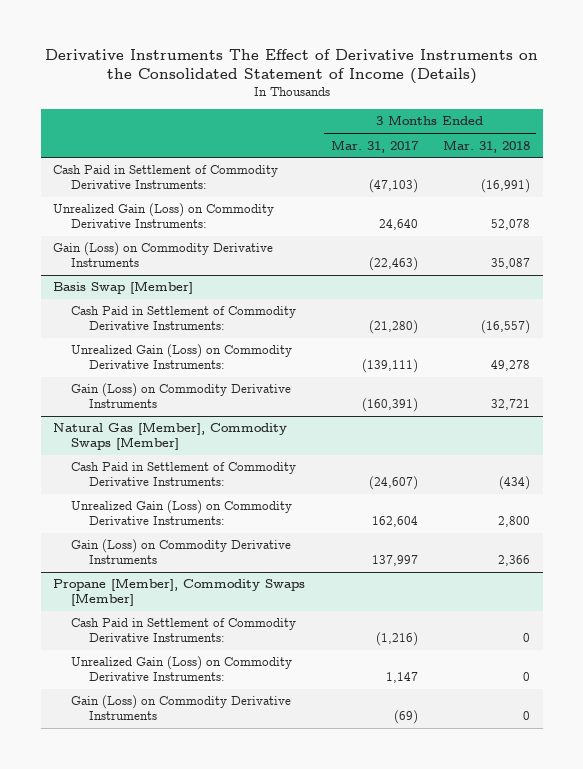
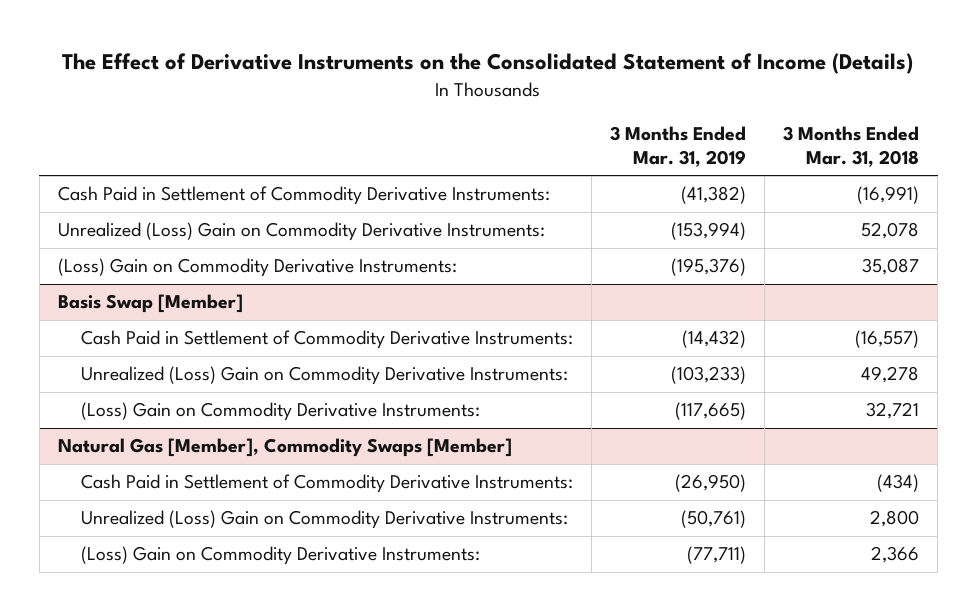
- Derivative Instruments The Effect of Derivative Instruments on the Consolidated Statement of Income (Details)
+ The Effect of Derivative Instruments on the Consolidated Statement of Income (Details)
- | 3 Months Ended Mar. 31, 2017 | 3 Months Ended Mar. 31, 2018
+ | 3 Months Ended Mar. 31, 2019 | 3 Months Ended Mar. 31, 2018
- Unrealized Gain (Loss) on Commodity Derivative Instruments: | 24,640 | 52,078
- Gain (Loss) on Commodity Derivative Instruments | (22,463) | 35,087
+ Unrealized (Loss) Gain on Commodity Derivative Instruments: | (153,994) | 52,078
+ (Loss) Gain on Commodity Derivative Instruments: | (195,376) | 35,087
@ Basis Swap [Member]
- Unrealized Gain (Loss) on Commodity Derivative Instruments: | (139,111) | 49,278
- Gain (Loss) on Commodity Derivative Instruments | (160,391) | 32,721
+ Unrealized (Loss) Gain on Commodity Derivative Instruments: | (103,233) | 49,278
+ (Loss) Gain on Commodity Derivative Instruments: | (117,665) | 32,721
@ Natural Gas [Member], Commodity Swaps [Member]
- Unrealized Gain (Loss) on Commodity Derivative Instruments: | 162,604 | 2,800
- Gain (Loss) on Commodity Derivative Instruments | 137,997 | 2,366
- Propane [Member], Commodity Swaps [Member]
- Cash Paid in Settlement of Commodity Derivative Instruments: | (1,216) | 0
- Unrealized Gain (Loss) on Commodity Derivative Instruments: | 1,147 | 0
- Gain (Loss) on Commodity Derivative Instruments | (69) | 0
@ Natural Gas [Member], Commodity Swaps [Member]
+ Unrealized (Loss) Gain on Commodity Derivative Instruments: | (50,761) | 2,800
+ (Loss) Gain on Commodity Derivative Instruments: | (77,711) | 2,366

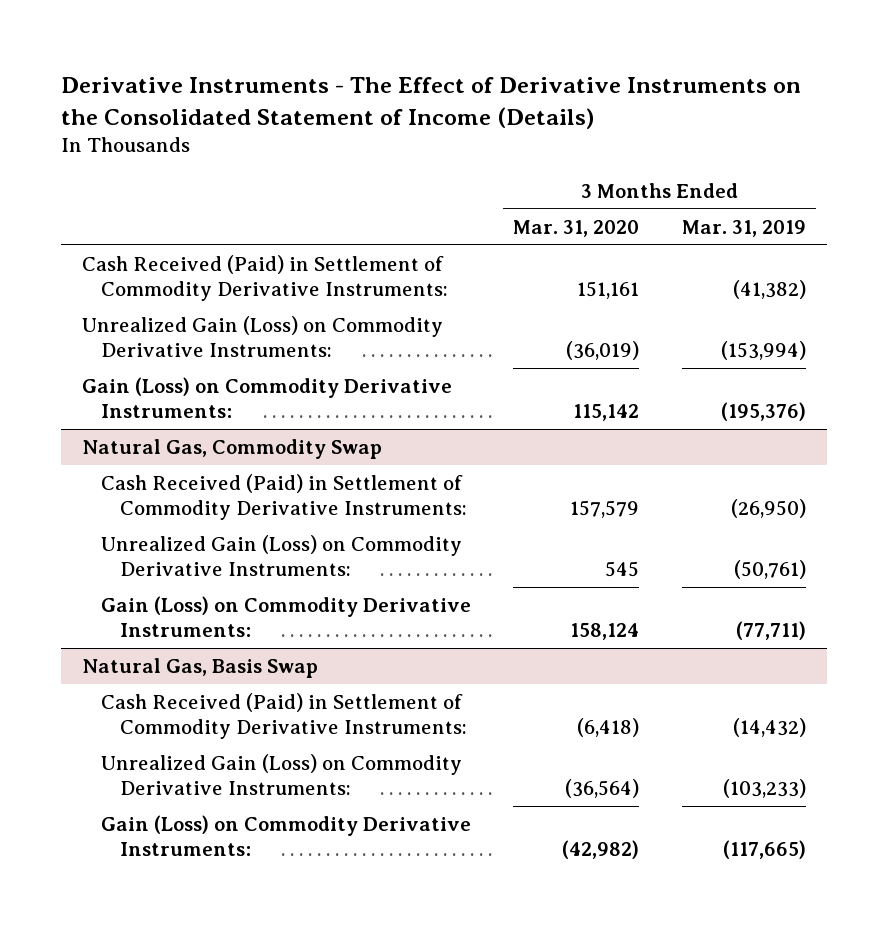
- The Effect of Derivative Instruments on the Consolidated Statement of Income (Details)
+ Derivative Instruments - The Effect of Derivative Instruments on the Consolidated Statement of Income (Details)
- | 3 Months Ended Mar. 31, 2019 | 3 Months Ended Mar. 31, 2018
+ | 3 Months Ended Mar. 31, 2020 | 3 Months Ended Mar. 31, 2019
- Cash Paid in Settlement of Commodity Derivative Instruments: | (41,382) | (16,991)
- Unrealized (Loss) Gain on Commodity Derivative Instruments: | (153,994) | 52,078
- (Loss) Gain on Commodity Derivative Instruments: | (195,376) | 35,087
- Basis Swap [Member]
- Cash Paid in Settlement of Commodity Derivative Instruments: | (14,432) | (16,557)
- Unrealized (Loss) Gain on Commodity Derivative Instruments: | (103,233) | 49,278
- (Loss) Gain on Commodity Derivative Instruments: | (117,665) | 32,721
- Natural Gas [Member], Commodity Swaps [Member]
- Cash Paid in Settlement of Commodity Derivative Instruments: | (26,950) | (434)
- Unrealized (Loss) Gain on Commodity Derivative Instruments: | (50,761) | 2,800
- (Loss) Gain on Commodity Derivative Instruments: | (77,711) | 2,366
+ Cash Received (Paid) in Settlement of Commodity Derivative Instruments: | 151,161 | (41,382)
+ Unrealized Gain (Loss) on Commodity Derivative Instruments: | (36,019) | (153,994)
+ Gain (Loss) on Commodity Derivative Instruments: | 115,142 | (195,376)
+ Natural Gas, Commodity Swap
+ Cash Received (Paid) in Settlement of Commodity Derivative Instruments: | 157,579 | (26,950)
+ Unrealized Gain (Loss) on Commodity Derivative Instruments: | 545 | (50,761)
+ Gain (Loss) on Commodity Derivative Instruments: | 158,124 | (77,711)
+ Natural Gas, Basis Swap
+ Cash Received (Paid) in Settlement of Commodity Derivative Instruments: | (6,418) | (14,432)
+ Unrealized Gain (Loss) on Commodity Derivative Instruments: | (36,564) | (103,233)
+ Gain (Loss) on Commodity Derivative Instruments: | (42,982) | (117,665)

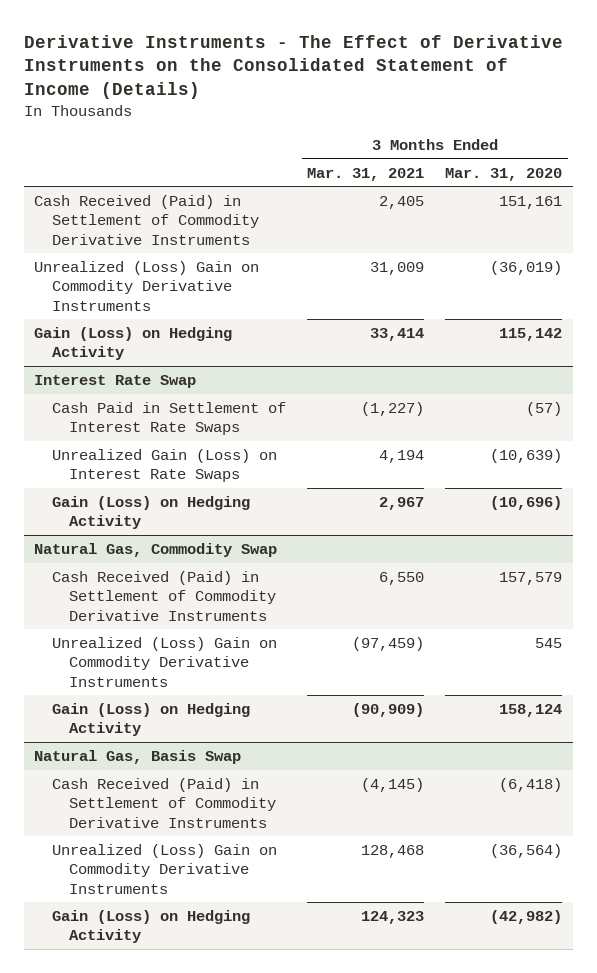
- | 3 Months Ended Mar. 31, 2020 | 3 Months Ended Mar. 31, 2019
+ | 3 Months Ended Mar. 31, 2021 | 3 Months Ended Mar. 31, 2020
- Cash Received (Paid) in Settlement of Commodity Derivative Instruments: | 151,161 | (41,382)
- Unrealized Gain (Loss) on Commodity Derivative Instruments: | (36,019) | (153,994)
- Gain (Loss) on Commodity Derivative Instruments: | 115,142 | (195,376)
+ Cash Received (Paid) in Settlement of Commodity Derivative Instruments | 2,405 | 151,161
+ Unrealized (Loss) Gain on Commodity Derivative Instruments | 31,009 | (36,019)
+ Gain (Loss) on Hedging Activity | 33,414 | 115,142
+ Interest Rate Swap
+ Cash Paid in Settlement of Interest Rate Swaps | (1,227) | (57)
+ Unrealized Gain (Loss) on Interest Rate Swaps | 4,194 | (10,639)
+ Gain (Loss) on Hedging Activity | 2,967 | (10,696)
@ Natural Gas, Commodity Swap
- Cash Received (Paid) in Settlement of Commodity Derivative Instruments: | 157,579 | (26,950)
- Unrealized Gain (Loss) on Commodity Derivative Instruments: | 545 | (50,761)
- Gain (Loss) on Commodity Derivative Instruments: | 158,124 | (77,711)
+ Cash Received (Paid) in Settlement of Commodity Derivative Instruments | 6,550 | 157,579
+ Unrealized (Loss) Gain on Commodity Derivative Instruments | (97,459) | 545
+ Gain (Loss) on Hedging Activity | (90,909) | 158,124
@ Natural Gas, Basis Swap
- Cash Received (Paid) in Settlement of Commodity Derivative Instruments: | (6,418) | (14,432)
- Unrealized Gain (Loss) on Commodity Derivative Instruments: | (36,564) | (103,233)
- Gain (Loss) on Commodity Derivative Instruments: | (42,982) | (117,665)
+ Cash Received (Paid) in Settlement of Commodity Derivative Instruments | (4,145) | (6,418)
+ Unrealized (Loss) Gain on Commodity Derivative Instruments | 128,468 | (36,564)
+ Gain (Loss) on Hedging Activity | 124,323 | (42,982)

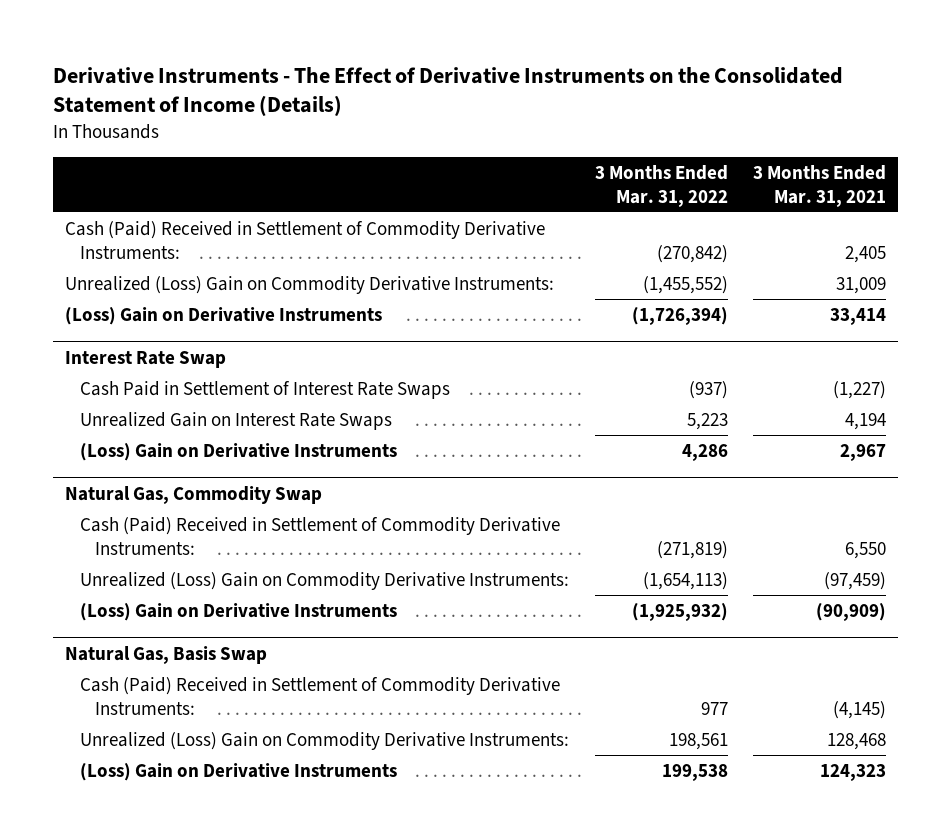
- | 3 Months Ended Mar. 31, 2021 | 3 Months Ended Mar. 31, 2020
+ | 3 Months Ended Mar. 31, 2022 | 3 Months Ended Mar. 31, 2021
- Cash Received (Paid) in Settlement of Commodity Derivative Instruments | 2,405 | 151,161
- Unrealized (Loss) Gain on Commodity Derivative Instruments | 31,009 | (36,019)
- Gain (Loss) on Hedging Activity | 33,414 | 115,142
+ Cash (Paid) Received in Settlement of Commodity Derivative Instruments: | (270,842) | 2,405
+ Unrealized (Loss) Gain on Commodity Derivative Instruments: | (1,455,552) | 31,009
+ (Loss) Gain on Derivative Instruments | (1,726,394) | 33,414
@ Interest Rate Swap
- Unrealized Gain (Loss) on Interest Rate Swaps | 4,194 | (10,639)
- Gain (Loss) on Hedging Activity | 2,967 | (10,696)
+ Unrealized Gain on Interest Rate Swaps | 5,223 | 4,194
+ (Loss) Gain on Derivative Instruments | 4,286 | 2,967
@ Natural Gas, Commodity Swap
- Cash Received (Paid) in Settlement of Commodity Derivative Instruments | 6,550 | 157,579
- Unrealized (Loss) Gain on Commodity Derivative Instruments | (97,459) | 545
- Gain (Loss) on Hedging Activity | (90,909) | 158,124
+ Cash (Paid) Received in Settlement of Commodity Derivative Instruments: | (271,819) | 6,550
+ Unrealized (Loss) Gain on Commodity Derivative Instruments: | (1,654,113) | (97,459)
+ (Loss) Gain on Derivative Instruments | (1,925,932) | (90,909)
@ Natural Gas, Basis Swap
- Cash Received (Paid) in Settlement of Commodity Derivative Instruments | (4,145) | (6,418)
- Unrealized (Loss) Gain on Commodity Derivative Instruments | 128,468 | (36,564)
- Gain (Loss) on Hedging Activity | 124,323 | (42,982)
+ Cash (Paid) Received in Settlement of Commodity Derivative Instruments: | 977 | (4,145)
+ Unrealized (Loss) Gain on Commodity Derivative Instruments: | 198,561 | 128,468
+ (Loss) Gain on Derivative Instruments | 199,538 | 124,323

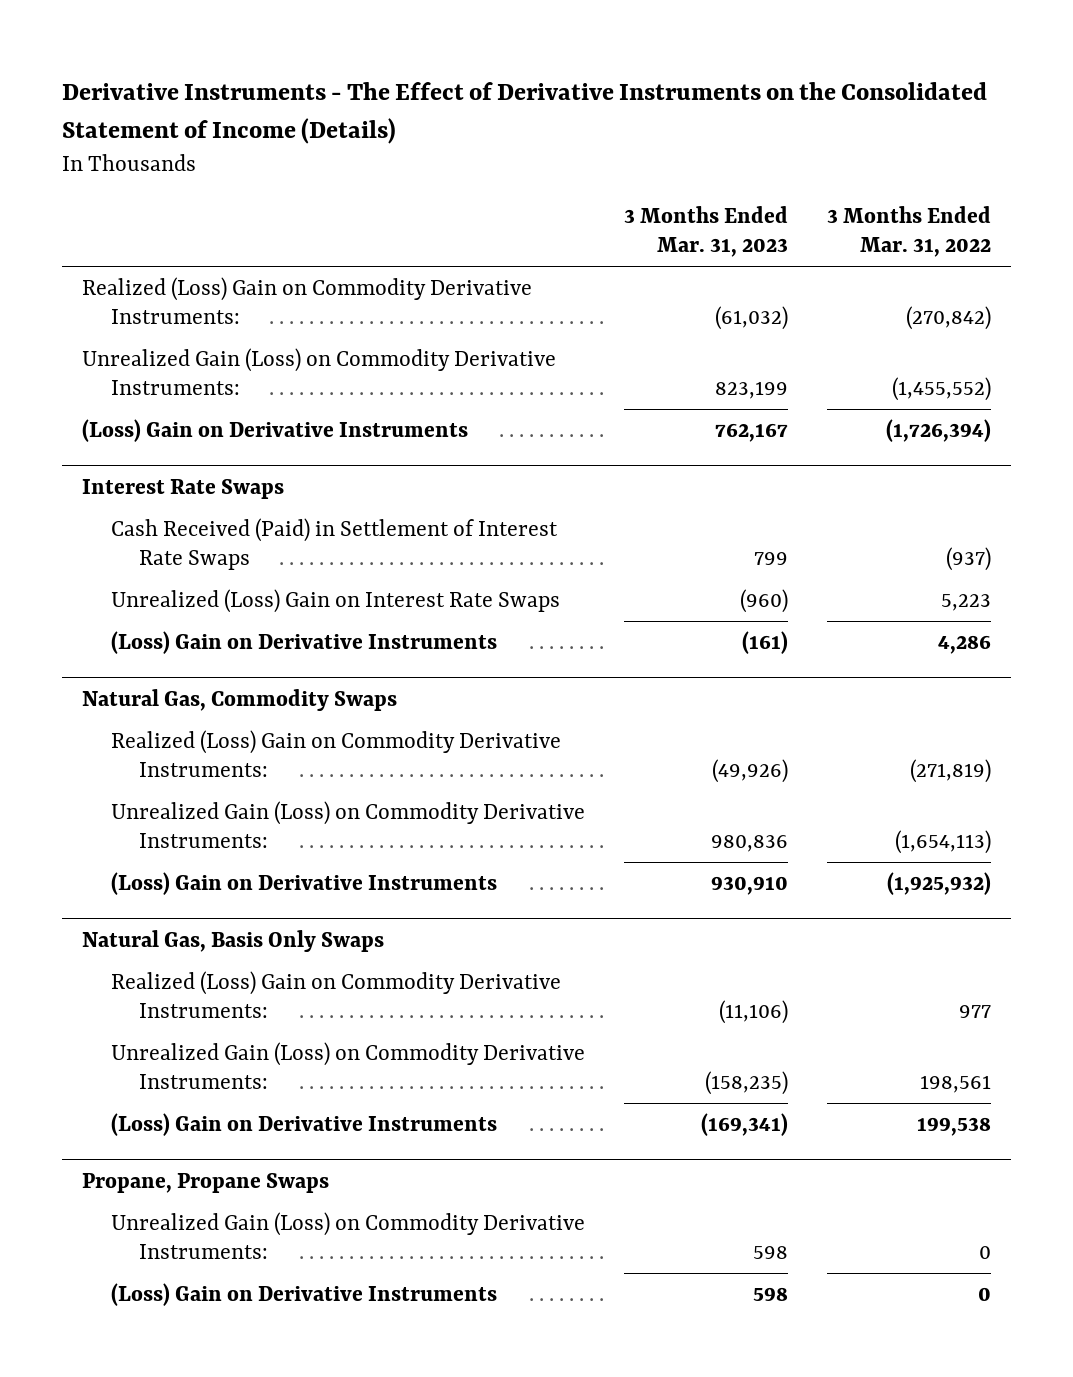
- | 3 Months Ended Mar. 31, 2022 | 3 Months Ended Mar. 31, 2021
+ | 3 Months Ended Mar. 31, 2023 | 3 Months Ended Mar. 31, 2022
- Cash (Paid) Received in Settlement of Commodity Derivative Instruments: | (270,842) | 2,405
- Unrealized (Loss) Gain on Commodity Derivative Instruments: | (1,455,552) | 31,009
+ Realized (Loss) Gain on Commodity Derivative Instruments: | (61,032) | (270,842)
+ Unrealized Gain (Loss) on Commodity Derivative Instruments: | 823,199 | (1,455,552)
- Interest Rate Swap
- Cash Paid in Settlement of Interest Rate Swaps | (937) | (1,227)
- Unrealized Gain on Interest Rate Swaps | 5,223 | 4,194
+ Interest Rate Swaps
+ Cash Received (Paid) in Settlement of Interest Rate Swaps | 799 | (937)
+ Unrealized (Loss) Gain on Interest Rate Swaps | (960) | 5,223
- Natural Gas, Commodity Swap
- Cash (Paid) Received in Settlement of Commodity Derivative Instruments: | (271,819) | 6,550
- Unrealized (Loss) Gain on Commodity Derivative Instruments: | (1,654,113) | (97,459)
+ Natural Gas, Commodity Swaps
+ Realized (Loss) Gain on Commodity Derivative Instruments: | (49,926) | (271,819)
+ Unrealized Gain (Loss) on Commodity Derivative Instruments: | 980,836 | (1,654,113)
- Natural Gas, Basis Swap
- Cash (Paid) Received in Settlement of Commodity Derivative Instruments: | 977 | (4,145)
- Unrealized (Loss) Gain on Commodity Derivative Instruments: | 198,561 | 128,468
+ Natural Gas, Basis Only Swaps
+ Realized (Loss) Gain on Commodity Derivative Instruments: | (11,106) | 977
+ Unrealized Gain (Loss) on Commodity Derivative Instruments: | (158,235) | 198,561
+ Propane, Propane Swaps
+ Unrealized Gain (Loss) on Commodity Derivative Instruments: | 598 | 0
+ (Loss) Gain on Derivative Instruments | 598 | 0

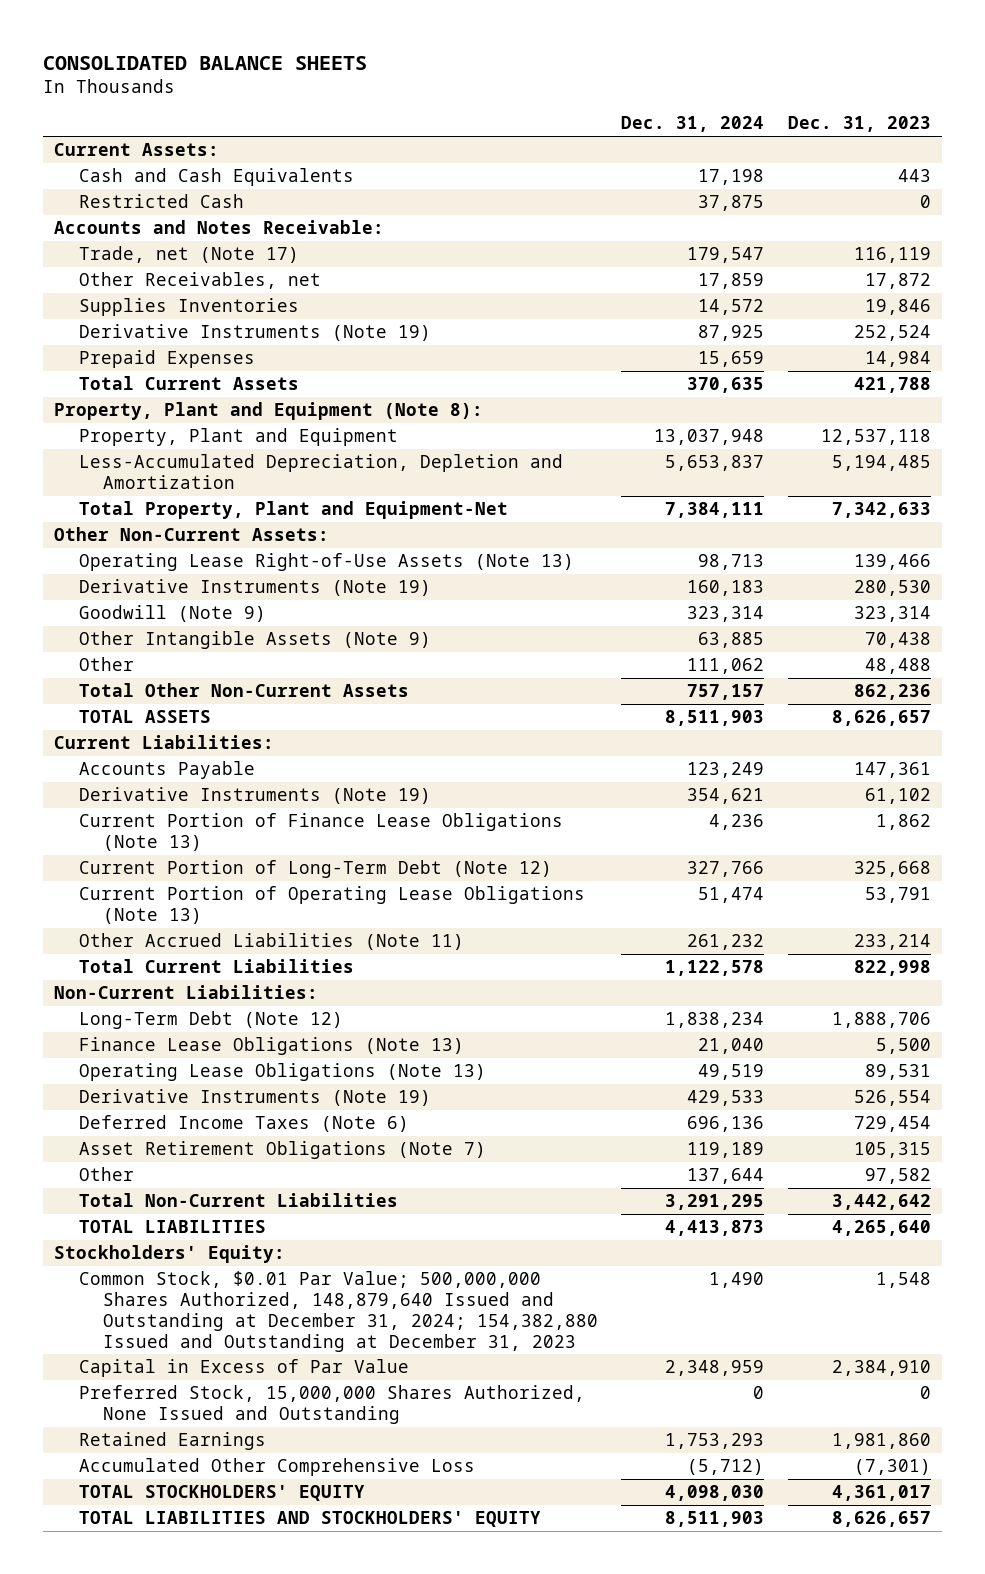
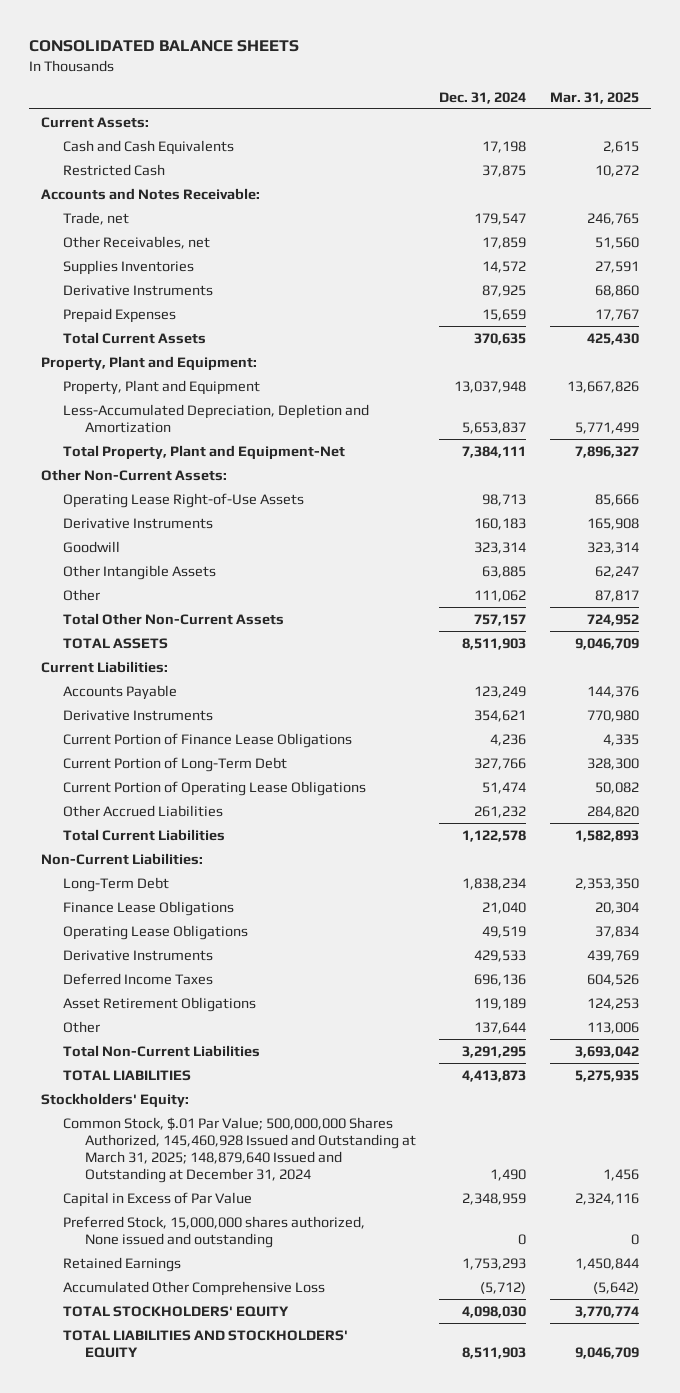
- | Dec. 31, 2024 | Dec. 31, 2023
+ | Dec. 31, 2024 | Mar. 31, 2025
- Trade, net (Note 17) | 179,547 | 116,119
+ Trade, net | 179,547 | 246,765
- Derivative Instruments (Note 19) | 87,925 | 252,524
+ Derivative Instruments | 87,925 | 68,860
- Property, Plant and Equipment (Note 8):
+ Property, Plant and Equipment:
- Operating Lease Right-of-Use Assets (Note 13) | 98,713 | 139,466
- Derivative Instruments (Note 19) | 160,183 | 280,530
- Goodwill (Note 9) | 323,314 | 323,314
- Other Intangible Assets (Note 9) | 63,885 | 70,438
+ Operating Lease Right-of-Use Assets | 98,713 | 85,666
+ Derivative Instruments | 160,183 | 165,908
+ Goodwill | 323,314 | 323,314
+ Other Intangible Assets | 63,885 | 62,247
- Derivative Instruments (Note 19) | 354,621 | 61,102
- Current Portion of Finance Lease Obligations (Note 13) | 4,236 | 1,862
- Current Portion of Long-Term Debt (Note 12) | 327,766 | 325,668
- Current Portion of Operating Lease Obligations (Note 13) | 51,474 | 53,791
- Other Accrued Liabilities (Note 11) | 261,232 | 233,214
+ Derivative Instruments | 354,621 | 770,980
+ Current Portion of Finance Lease Obligations | 4,236 | 4,335
+ Current Portion of Long-Term Debt | 327,766 | 328,300
+ Current Portion of Operating Lease Obligations | 51,474 | 50,082
+ Other Accrued Liabilities | 261,232 | 284,820
- Long-Term Debt (Note 12) | 1,838,234 | 1,888,706
- Finance Lease Obligations (Note 13) | 21,040 | 5,500
- Operating Lease Obligations (Note 13) | 49,519 | 89,531
- Derivative Instruments (Note 19) | 429,533 | 526,554
- Deferred Income Taxes (Note 6) | 696,136 | 729,454
- Asset Retirement Obligations (Note 7) | 119,189 | 105,315
+ Long-Term Debt | 1,838,234 | 2,353,350
+ Finance Lease Obligations | 21,040 | 20,304
+ Operating Lease Obligations | 49,519 | 37,834
+ Derivative Instruments | 429,533 | 439,769
+ Deferred Income Taxes | 696,136 | 604,526
+ Asset Retirement Obligations | 119,189 | 124,253
- Common Stock, $0.01 Par Value; 500,000,000 Shares Authorized, 148,879,640 Issued and Outstanding at December 31, 2024; 154,382,880 Issued and Outstanding at December 31, 2023 | 1,490 | 1,548
+ Common Stock, $.01 Par Value; 500,000,000 Shares Authorized, 145,460,928 Issued and Outstanding at March 31, 2025; 148,879,640 Issued and Outstanding at December 31, 2024 | 1,490 | 1,456
- Preferred Stock, 15,000,000 Shares Authorized, None Issued and Outstanding | 0 | 0
+ Preferred Stock, 15,000,000 shares authorized, None issued and outstanding | 0 | 0

